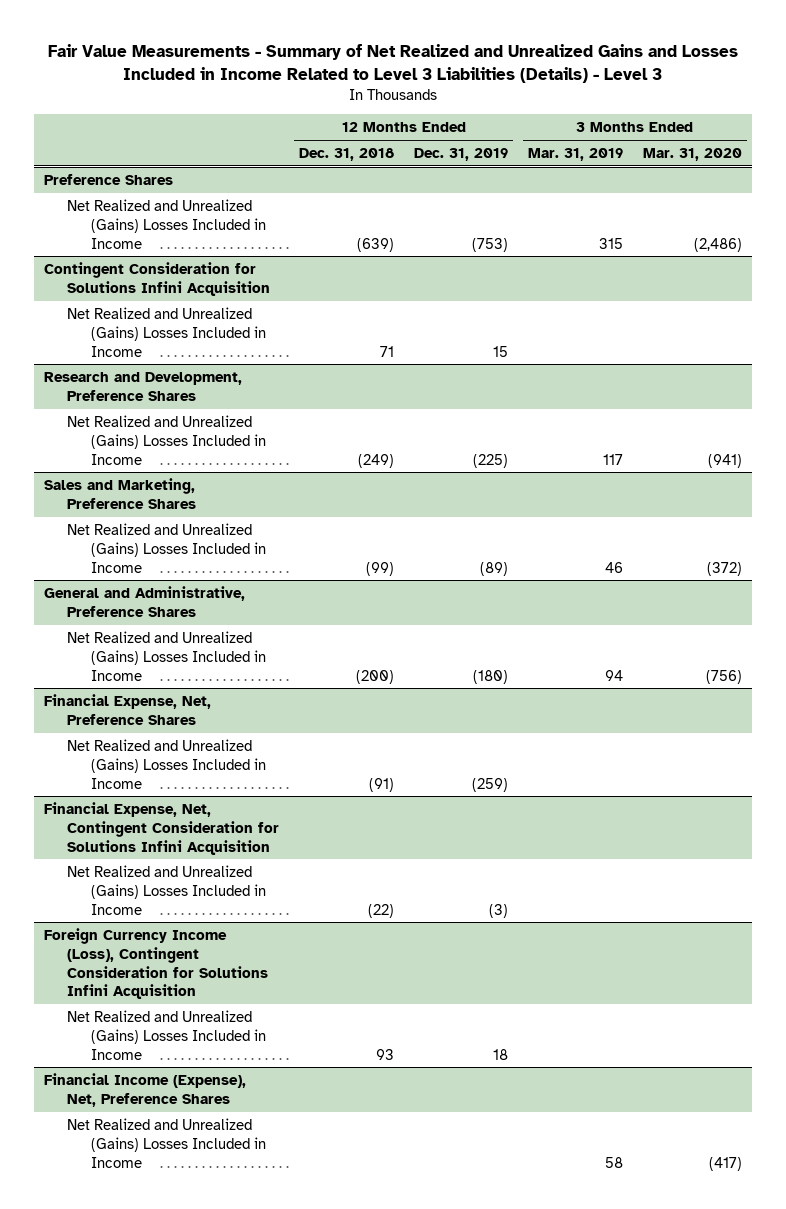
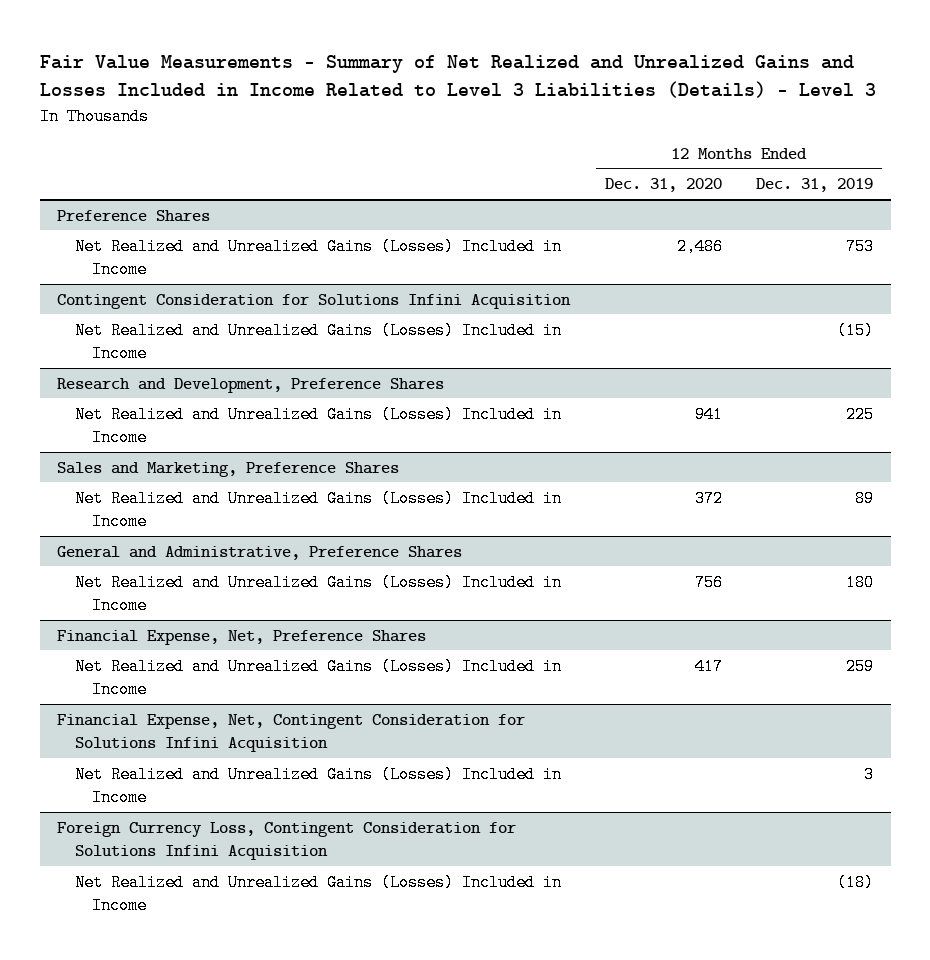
- | 12 Months Ended Dec. 31, 2018 | 12 Months Ended Dec. 31, 2019 | 3 Months Ended Mar. 31, 2019 | 3 Months Ended Mar. 31, 2020
+ | 12 Months Ended Dec. 31, 2020 | 12 Months Ended Dec. 31, 2019
@ Preference Shares
- Net Realized and Unrealized (Gains) Losses Included in Income | (639) | (753) | 315 | (2,486)
+ Net Realized and Unrealized Gains (Losses) Included in Income | 2,486 | 753
@ Contingent Consideration for Solutions Infini Acquisition
- Net Realized and Unrealized (Gains) Losses Included in Income | 71 | 15 | |
+ Net Realized and Unrealized Gains (Losses) Included in Income | | (15)
@ Research and Development, Preference Shares
- Net Realized and Unrealized (Gains) Losses Included in Income | (249) | (225) | 117 | (941)
+ Net Realized and Unrealized Gains (Losses) Included in Income | 941 | 225
@ Sales and Marketing, Preference Shares
- Net Realized and Unrealized (Gains) Losses Included in Income | (99) | (89) | 46 | (372)
+ Net Realized and Unrealized Gains (Losses) Included in Income | 372 | 89
@ General and Administrative, Preference Shares
- Net Realized and Unrealized (Gains) Losses Included in Income | (200) | (180) | 94 | (756)
+ Net Realized and Unrealized Gains (Losses) Included in Income | 756 | 180
@ Financial Expense, Net, Preference Shares
- Net Realized and Unrealized (Gains) Losses Included in Income | (91) | (259) | |
+ Net Realized and Unrealized Gains (Losses) Included in Income | 417 | 259
@ Financial Expense, Net, Contingent Consideration for Solutions Infini Acquisition
- Net Realized and Unrealized (Gains) Losses Included in Income | (22) | (3) | |
- Foreign Currency Income (Loss), Contingent Consideration for Solutions Infini Acquisition
- Net Realized and Unrealized (Gains) Losses Included in Income | 93 | 18 | |
- Financial Income (Expense), Net, Preference Shares
- Net Realized and Unrealized (Gains) Losses Included in Income | | | 58 | (417)
@ Financial Expense, Net, Contingent Consideration for Solutions Infini Acquisition
+ Net Realized and Unrealized Gains (Losses) Included in Income | | 3
+ Foreign Currency Loss, Contingent Consideration for Solutions Infini Acquisition
+ Net Realized and Unrealized Gains (Losses) Included in Income | | (18)

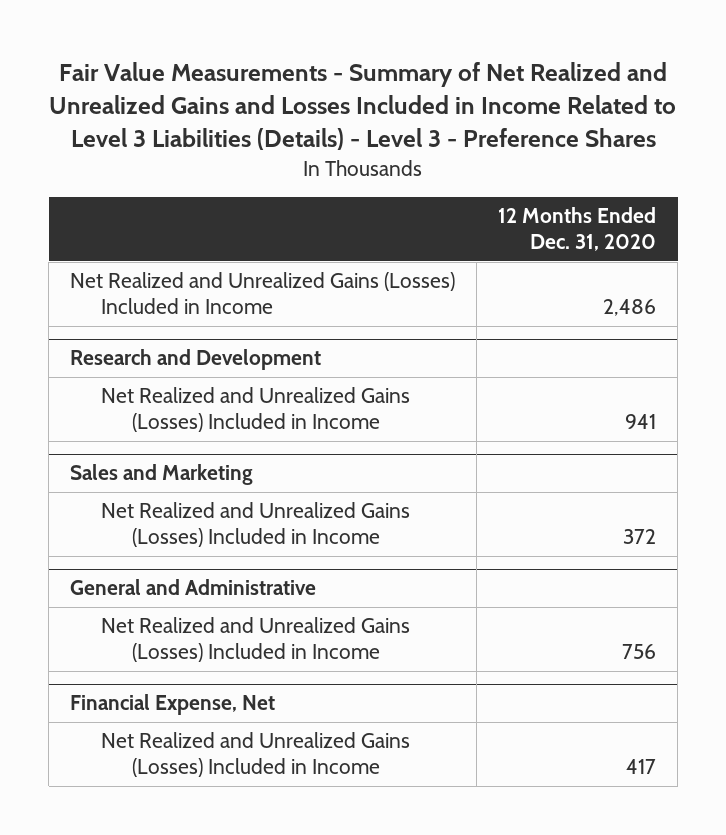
- Fair Value Measurements - Summary of Net Realized and Unrealized Gains and Losses Included in Income Related to Level 3 Liabilities (Details) - Level 3
+ Fair Value Measurements - Summary of Net Realized and Unrealized Gains and Losses Included in Income Related to Level 3 Liabilities (Details) - Level 3 - Preference Shares
- | 12 Months Ended Dec. 31, 2020 | 12 Months Ended Dec. 31, 2019
+ | 12 Months Ended Dec. 31, 2020
- Preference Shares
- Contingent Consideration for Solutions Infini Acquisition
- Net Realized and Unrealized Gains (Losses) Included in Income | | (15)
- Research and Development, Preference Shares
+ Research and Development
- Sales and Marketing, Preference Shares
+ Sales and Marketing
- General and Administrative, Preference Shares
+ General and Administrative
- Financial Expense, Net, Preference Shares
+ Financial Expense, Net
- Financial Expense, Net, Contingent Consideration for Solutions Infini Acquisition
- Net Realized and Unrealized Gains (Losses) Included in Income | | 3
- Foreign Currency Loss, Contingent Consideration for Solutions Infini Acquisition
- Net Realized and Unrealized Gains (Losses) Included in Income | | (18)

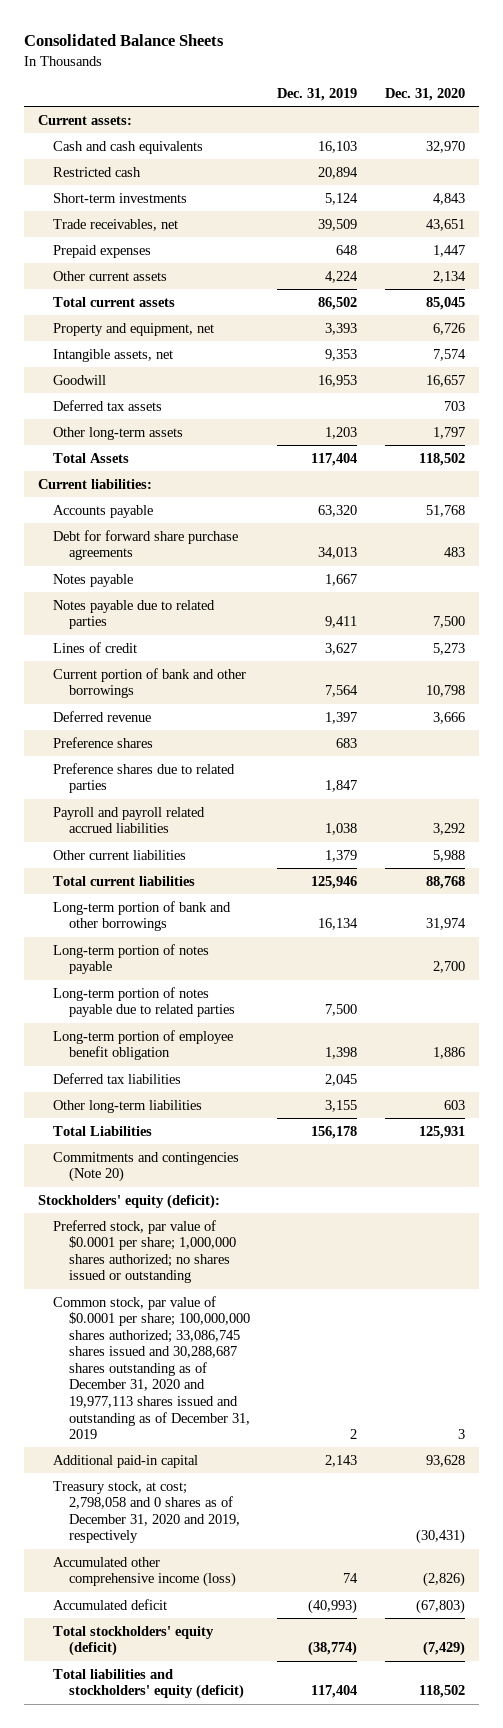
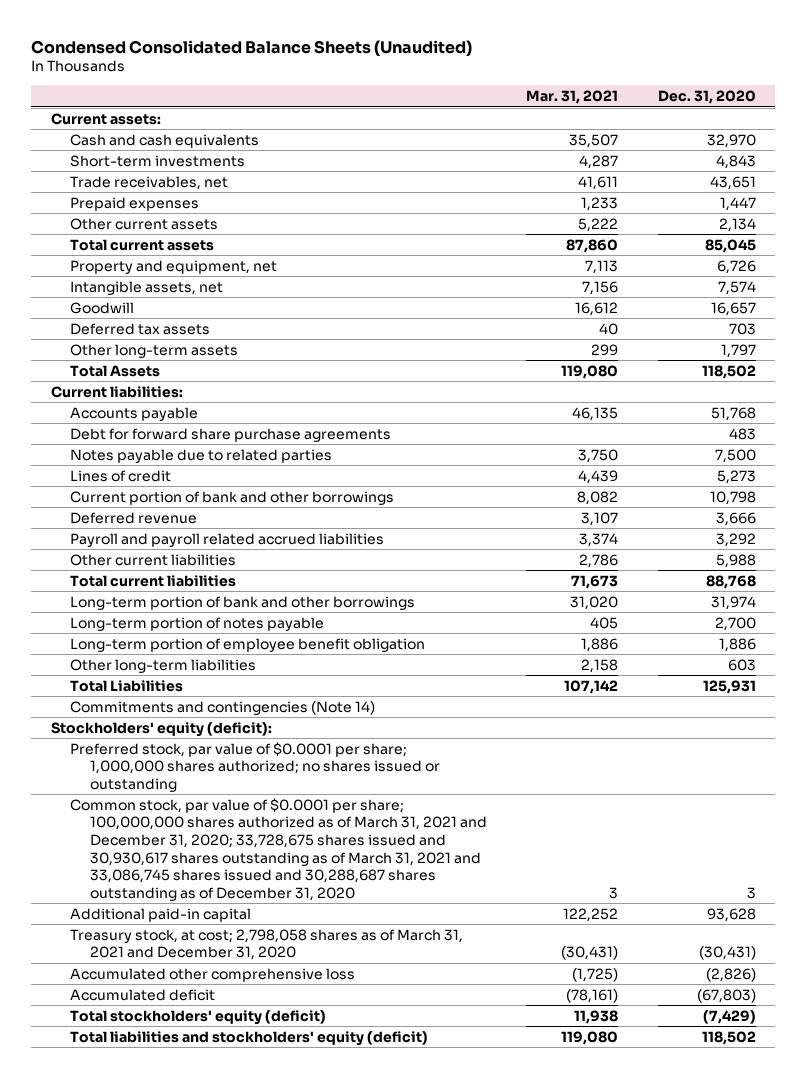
- Consolidated Balance Sheets
+ Condensed Consolidated Balance Sheets (Unaudited)
- | Dec. 31, 2019 | Dec. 31, 2020
+ | Mar. 31, 2021 | Dec. 31, 2020
- Restricted cash | 20,894 |
- Notes payable | 1,667 |
- Preference shares | 683 |
- Preference shares due to related parties | 1,847 |
- Long-term portion of notes payable due to related parties | 7,500 |
- Deferred tax liabilities | 2,045 |
- Commitments and contingencies (Note 20)
+ Commitments and contingencies (Note 14)
- Common stock, par value of $0.0001 per share; 100,000,000 shares authorized; 33,086,745 shares issued and 30,288,687 shares outstanding as of December 31, 2020 and 19,977,113 shares issued and outstanding as of December 31, 2019 | 2 | 3
+ Common stock, par value of $0.0001 per share; 100,000,000 shares authorized as of March 31, 2021 and December 31, 2020; 33,728,675 shares issued and 30,930,617 shares outstanding as of March 31, 2021 and 33,086,745 shares issued and 30,288,687 shares outstanding as of December 31, 2020 | 3 | 3
- Treasury stock, at cost; 2,798,058 and 0 shares as of December 31, 2020 and 2019, respectively | | (30,431)
- Accumulated other comprehensive income (loss) | 74 | (2,826)
+ Treasury stock, at cost; 2,798,058 shares as of March 31, 2021 and December 31, 2020 | (30,431) | (30,431)
+ Accumulated other comprehensive loss | (1,725) | (2,826)

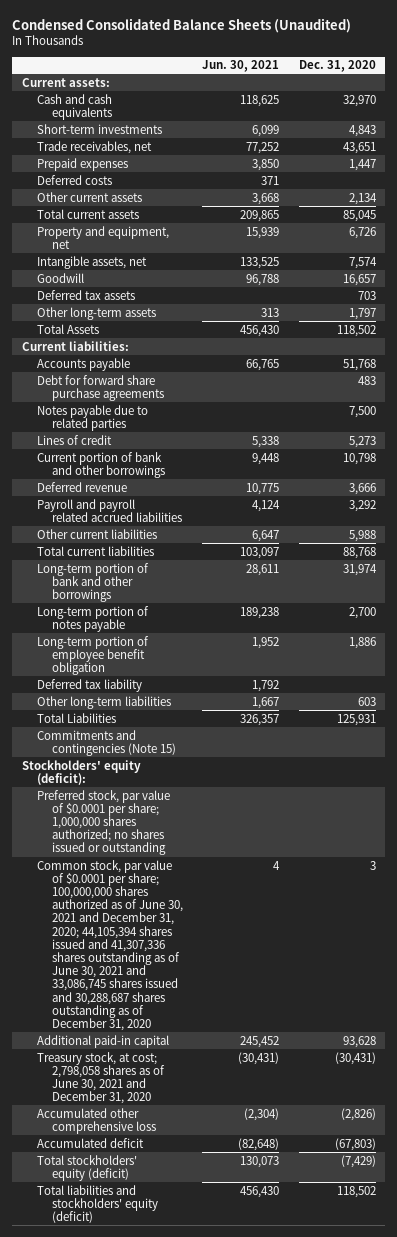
- | Mar. 31, 2021 | Dec. 31, 2020
+ | Jun. 30, 2021 | Dec. 31, 2020
+ Deferred costs | 371 |
+ Deferred tax liability | 1,792 |
- Commitments and contingencies (Note 14)
+ Commitments and contingencies (Note 15)
- Common stock, par value of $0.0001 per share; 100,000,000 shares authorized as of March 31, 2021 and December 31, 2020; 33,728,675 shares issued and 30,930,617 shares outstanding as of March 31, 2021 and 33,086,745 shares issued and 30,288,687 shares outstanding as of December 31, 2020 | 3 | 3
+ Common stock, par value of $0.0001 per share; 100,000,000 shares authorized as of June 30, 2021 and December 31, 2020; 44,105,394 shares issued and 41,307,336 shares outstanding as of June 30, 2021 and 33,086,745 shares issued and 30,288,687 shares outstanding as of December 31, 2020 | 4 | 3
- Treasury stock, at cost; 2,798,058 shares as of March 31, 2021 and December 31, 2020 | (30,431) | (30,431)
+ Treasury stock, at cost; 2,798,058 shares as of June 30, 2021 and December 31, 2020 | (30,431) | (30,431)

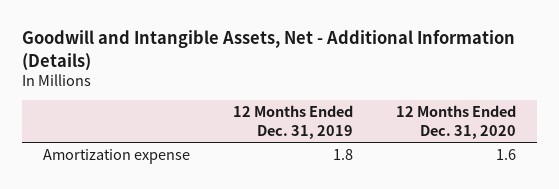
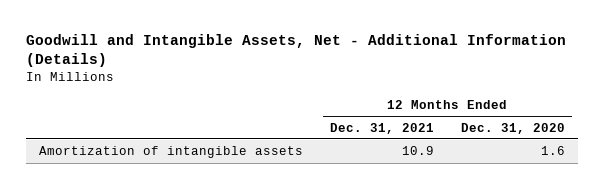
- | 12 Months Ended Dec. 31, 2019 | 12 Months Ended Dec. 31, 2020
+ | 12 Months Ended Dec. 31, 2021 | 12 Months Ended Dec. 31, 2020
- Amortization expense | 1.8 | 1.6
+ Amortization of intangible assets | 10.9 | 1.6

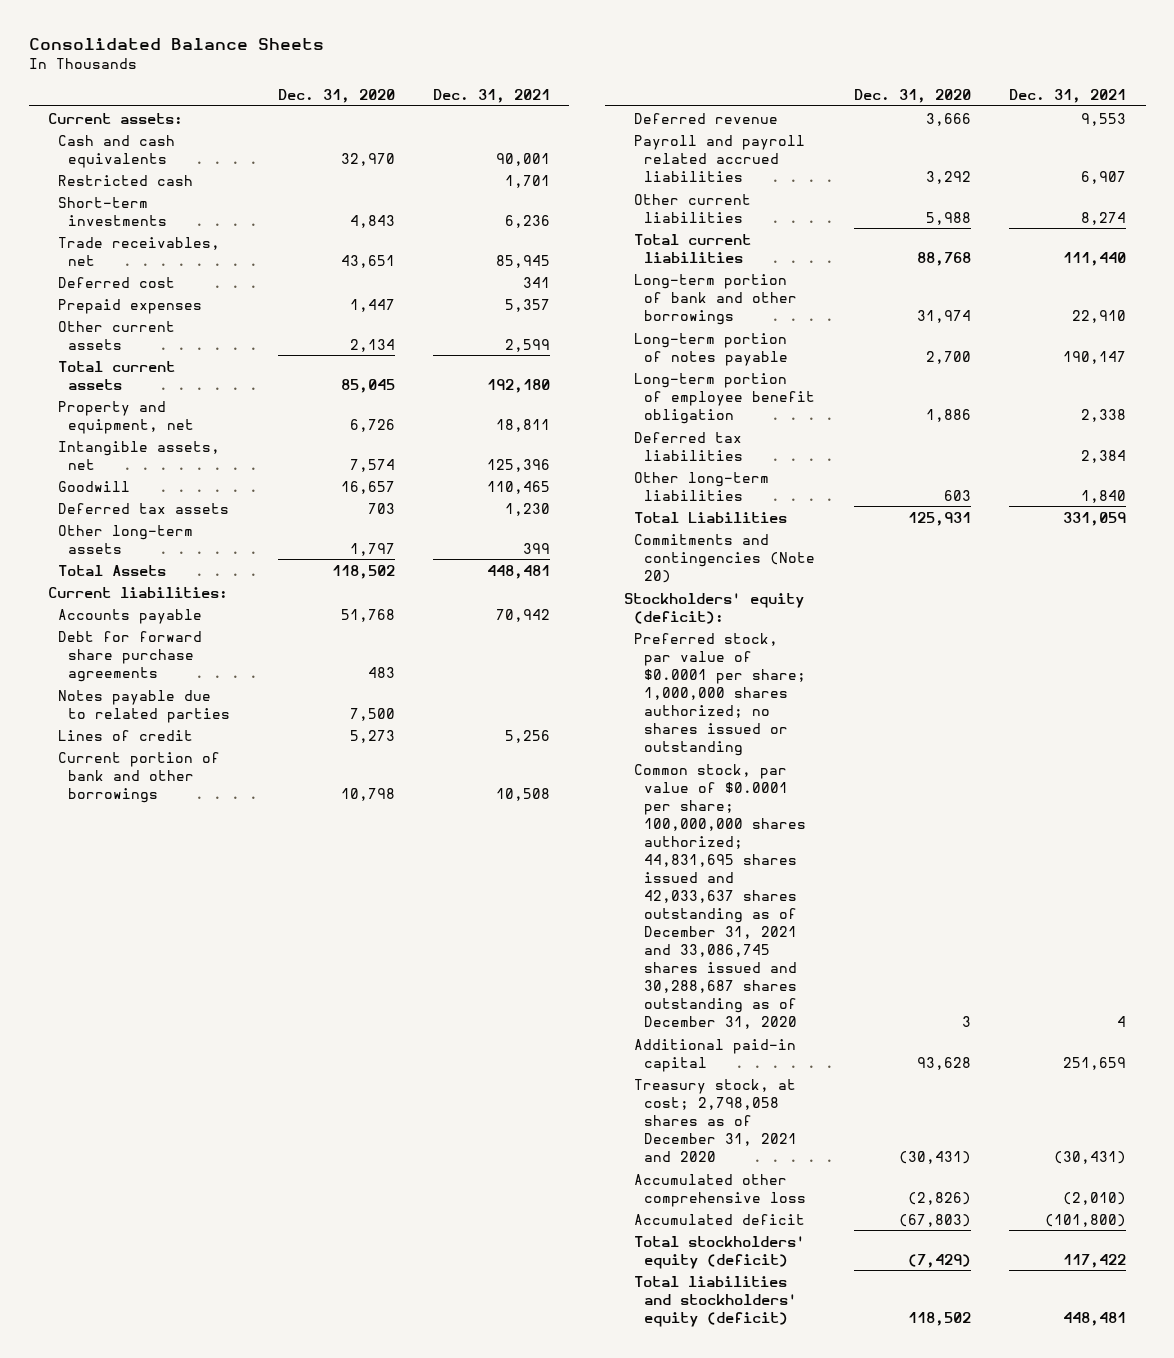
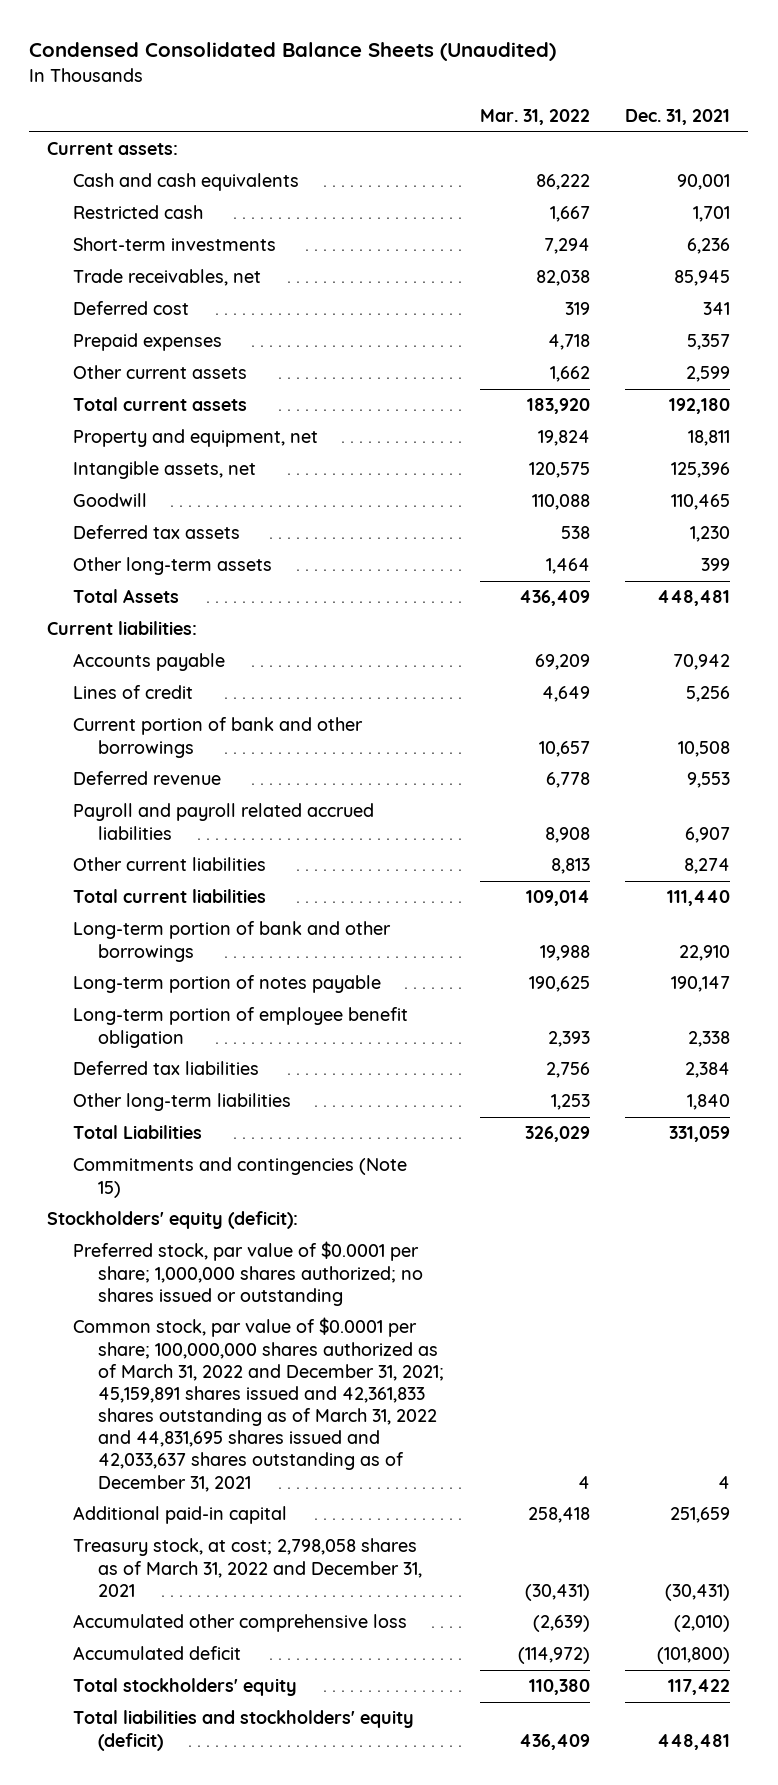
- Consolidated Balance Sheets
+ Condensed Consolidated Balance Sheets (Unaudited)
- | Dec. 31, 2020 | Dec. 31, 2021
+ | Mar. 31, 2022 | Dec. 31, 2021
- Debt for forward share purchase agreements | 483 |
- Notes payable due to related parties | 7,500 |
- Commitments and contingencies (Note 20)
+ Commitments and contingencies (Note 15)
- Common stock, par value of $0.0001 per share; 100,000,000 shares authorized; 44,831,695 shares issued and 42,033,637 shares outstanding as of December 31, 2021 and 33,086,745 shares issued and 30,288,687 shares outstanding as of December 31, 2020 | 3 | 4
+ Common stock, par value of $0.0001 per share; 100,000,000 shares authorized as of March 31, 2022 and December 31, 2021; 45,159,891 shares issued and 42,361,833 shares outstanding as of March 31, 2022 and 44,831,695 shares issued and 42,033,637 shares outstanding as of December 31, 2021 | 4 | 4
- Treasury stock, at cost; 2,798,058 shares as of December 31, 2021 and 2020 | (30,431) | (30,431)
+ Treasury stock, at cost; 2,798,058 shares as of March 31, 2022 and December 31, 2021 | (30,431) | (30,431)
- Total stockholders' equity (deficit) | (7,429) | 117,422
+ Total stockholders' equity | 110,380 | 117,422

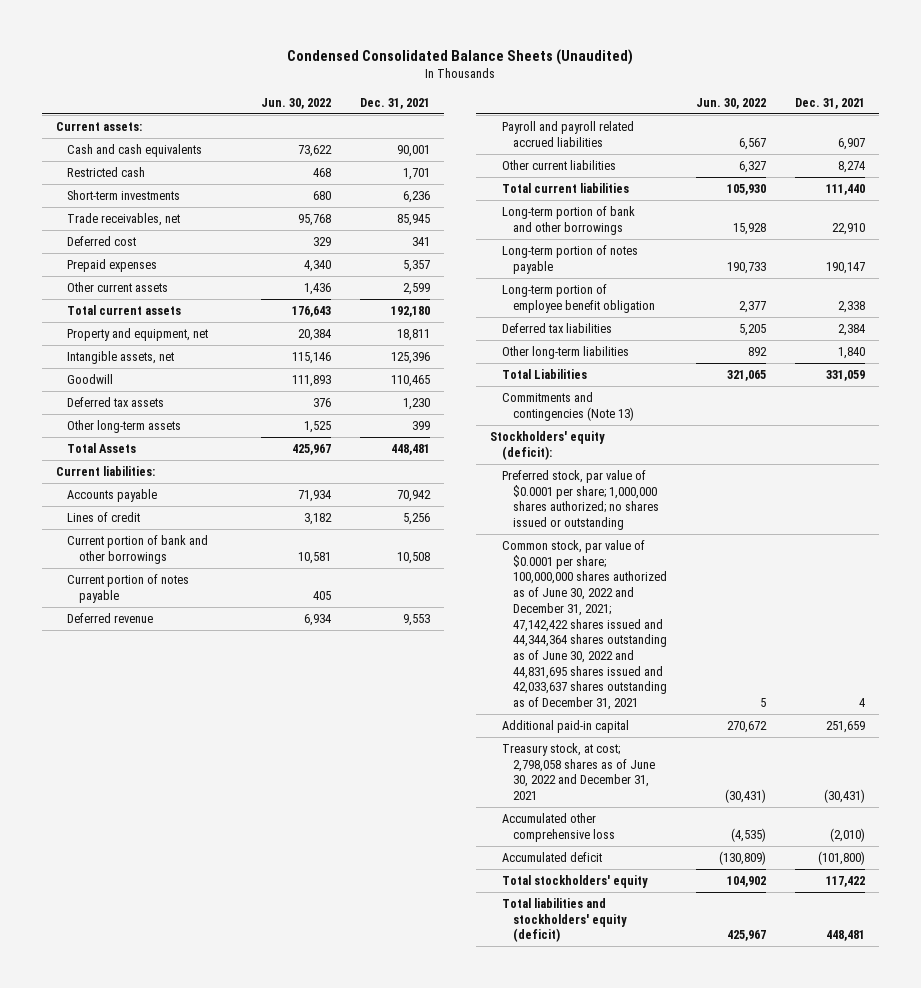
- | Mar. 31, 2022 | Dec. 31, 2021
+ | Jun. 30, 2022 | Dec. 31, 2021
+ Current portion of notes payable | 405 |
- Commitments and contingencies (Note 15)
+ Commitments and contingencies (Note 13)
- Common stock, par value of $0.0001 per share; 100,000,000 shares authorized as of March 31, 2022 and December 31, 2021; 45,159,891 shares issued and 42,361,833 shares outstanding as of March 31, 2022 and 44,831,695 shares issued and 42,033,637 shares outstanding as of December 31, 2021 | 4 | 4
+ Common stock, par value of $0.0001 per share; 100,000,000 shares authorized as of June 30, 2022 and December 31, 2021; 47,142,422 shares issued and 44,344,364 shares outstanding as of June 30, 2022 and 44,831,695 shares issued and 42,033,637 shares outstanding as of December 31, 2021 | 5 | 4
- Treasury stock, at cost; 2,798,058 shares as of March 31, 2022 and December 31, 2021 | (30,431) | (30,431)
+ Treasury stock, at cost; 2,798,058 shares as of June 30, 2022 and December 31, 2021 | (30,431) | (30,431)

